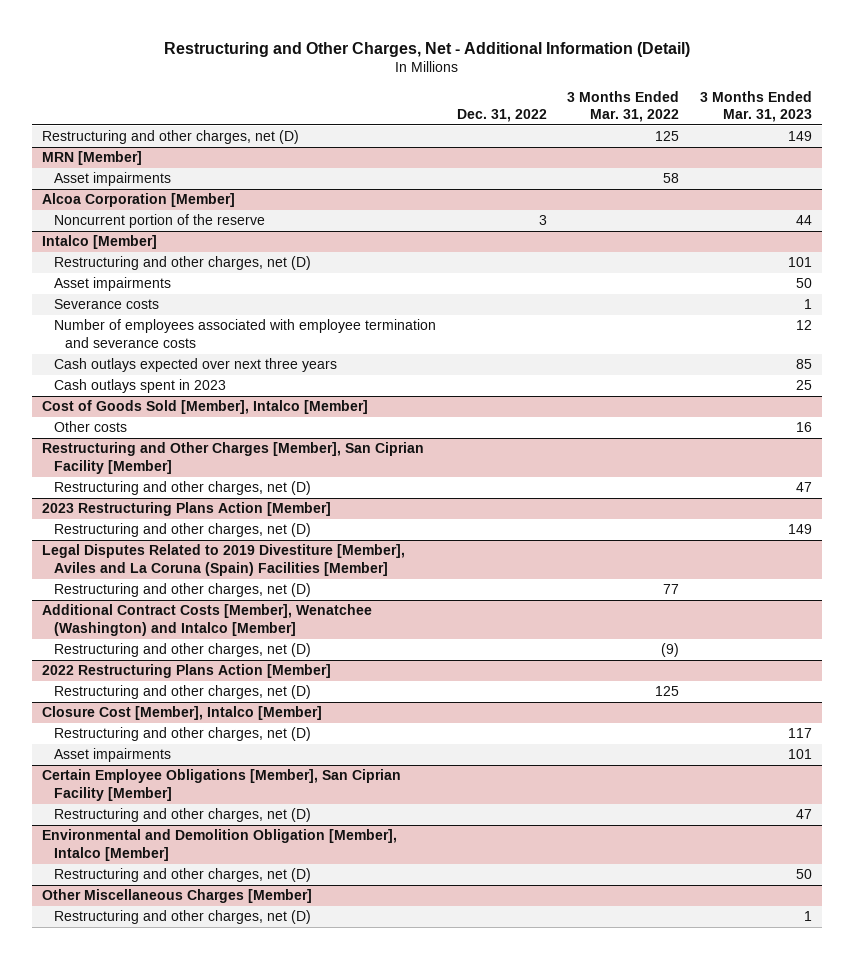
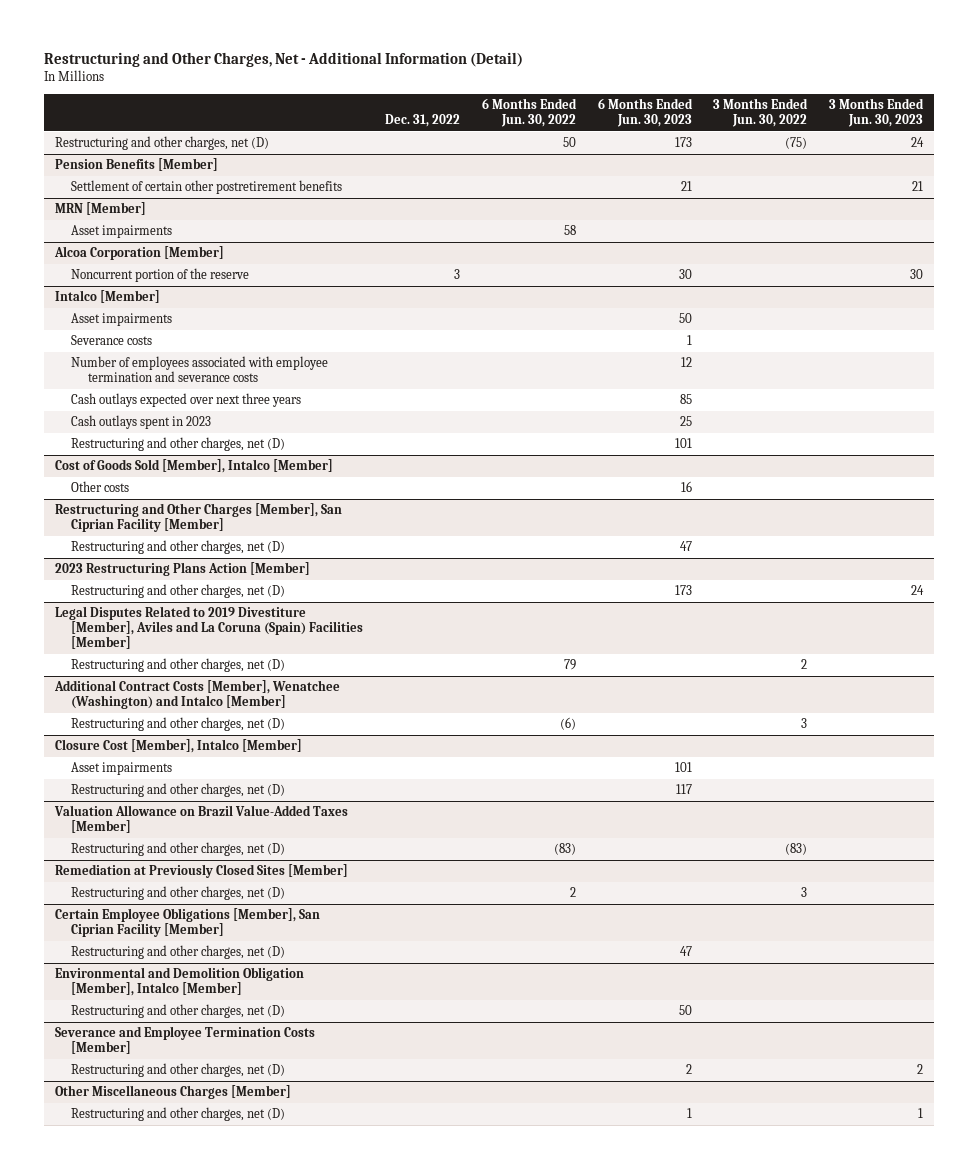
- | Dec. 31, 2022 | 3 Months Ended Mar. 31, 2022 | 3 Months Ended Mar. 31, 2023
+ | Dec. 31, 2022 | 6 Months Ended Jun. 30, 2022 | 6 Months Ended Jun. 30, 2023 | 3 Months Ended Jun. 30, 2022 | 3 Months Ended Jun. 30, 2023
+ Pension Benefits [Member]
+ Settlement of certain other postretirement benefits | | | 21 | | 21
@ Intalco [Member]
moved down: Restructuring and other charges, net (D) | | | 101 | |
- 2022 Restructuring Plans Action [Member]
- Restructuring and other charges, net (D) | | 125 |
@ Closure Cost [Member], Intalco [Member]
moved down: Restructuring and other charges, net (D) | | | 117 | |
+ Valuation Allowance on Brazil Value-Added Taxes [Member]
+ Restructuring and other charges, net (D) | | (83) | | (83) |
+ Remediation at Previously Closed Sites [Member]
+ Restructuring and other charges, net (D) | | 2 | | 3 |
+ Severance and Employee Termination Costs [Member]
+ Restructuring and other charges, net (D) | | | 2 | | 2

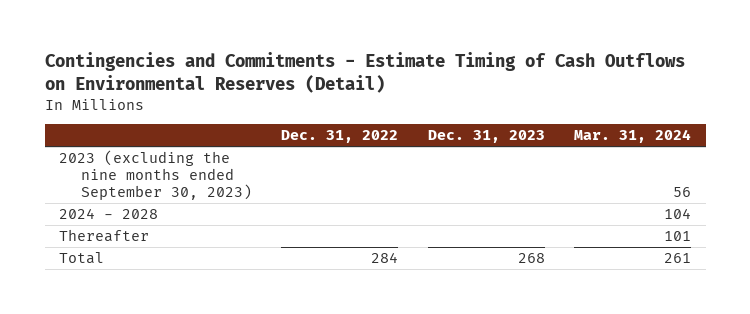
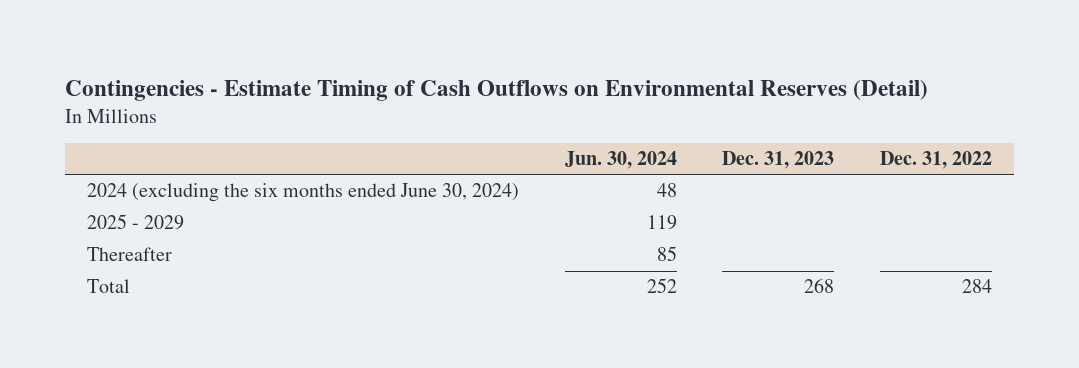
- Contingencies and Commitments - Estimate Timing of Cash Outflows on Environmental Reserves (Detail)
+ Contingencies - Estimate Timing of Cash Outflows on Environmental Reserves (Detail)
- | Dec. 31, 2022 | Dec. 31, 2023 | Mar. 31, 2024
+ | Jun. 30, 2024 | Dec. 31, 2023 | Dec. 31, 2022
- 2023 (excluding the nine months ended September 30, 2023) | | | 56
- 2024 - 2028 | | | 104
+ 2024 (excluding the six months ended June 30, 2024) | 48 | |
+ 2025 - 2029 | 119 | |

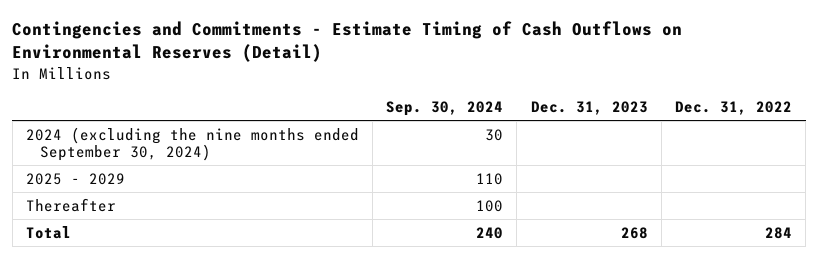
- Contingencies - Estimate Timing of Cash Outflows on Environmental Reserves (Detail)
+ Contingencies and Commitments - Estimate Timing of Cash Outflows on Environmental Reserves (Detail)
- | Jun. 30, 2024 | Dec. 31, 2023 | Dec. 31, 2022
+ | Sep. 30, 2024 | Dec. 31, 2023 | Dec. 31, 2022
- 2024 (excluding the six months ended June 30, 2024) | 48 | |
+ 2024 (excluding the nine months ended September 30, 2024) | 30 | |

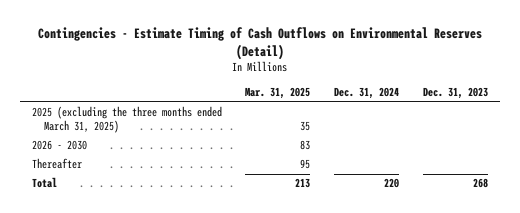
- Contingencies and Commitments - Estimate Timing of Cash Outflows on Environmental Reserves (Detail)
+ Contingencies - Estimate Timing of Cash Outflows on Environmental Reserves (Detail)
- | Sep. 30, 2024 | Dec. 31, 2023 | Dec. 31, 2022
+ | Mar. 31, 2025 | Dec. 31, 2024 | Dec. 31, 2023
- 2024 (excluding the nine months ended September 30, 2024) | 30 | |
- 2025 - 2029 | 110 | |
+ 2025 (excluding the three months ended March 31, 2025) | 35 | |
+ 2026 - 2030 | 83 | |

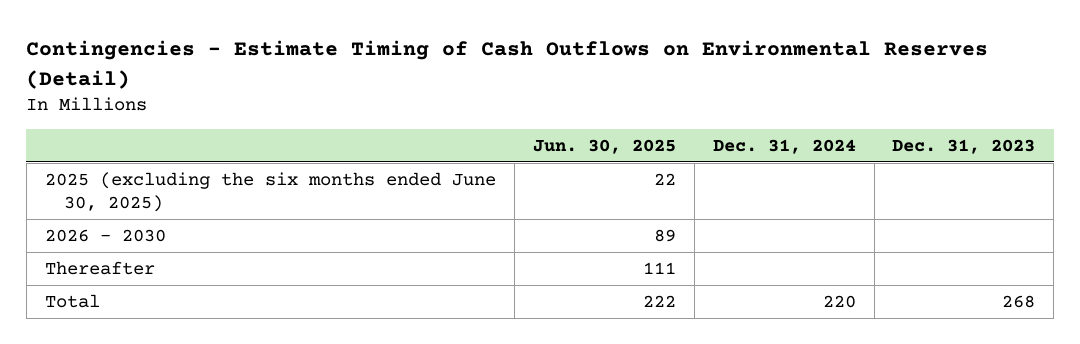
- | Mar. 31, 2025 | Dec. 31, 2024 | Dec. 31, 2023
+ | Jun. 30, 2025 | Dec. 31, 2024 | Dec. 31, 2023
- 2025 (excluding the three months ended March 31, 2025) | 35 | |
+ 2025 (excluding the six months ended June 30, 2025) | 22 | |

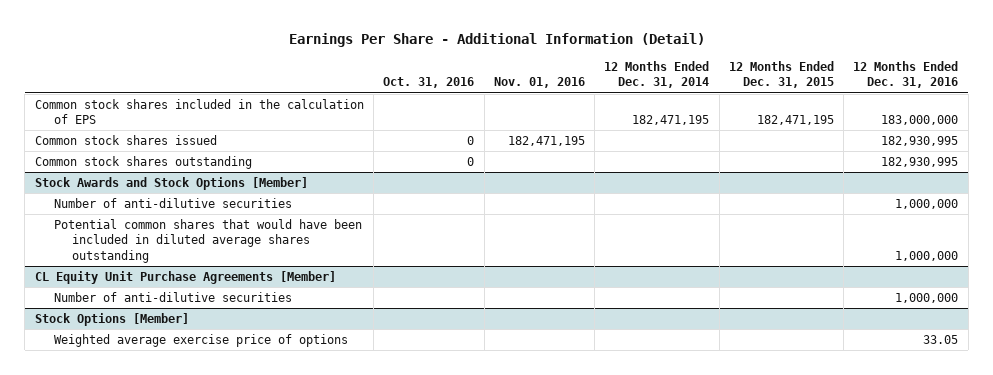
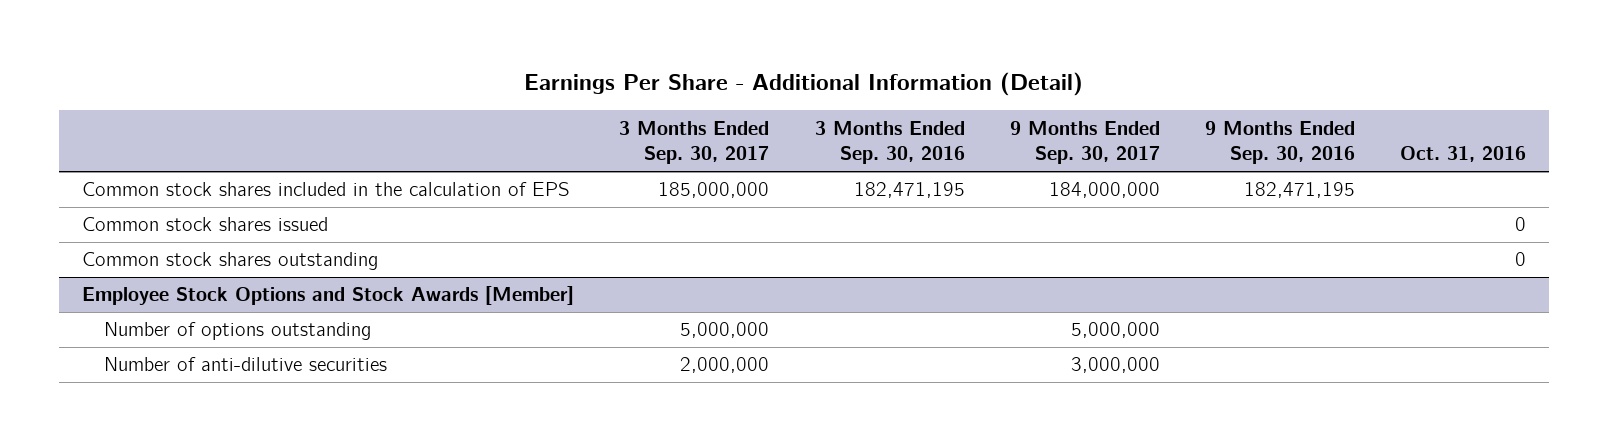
- | Oct. 31, 2016 | Nov. 01, 2016 | 12 Months Ended Dec. 31, 2014 | 12 Months Ended Dec. 31, 2015 | 12 Months Ended Dec. 31, 2016
+ | 3 Months Ended Sep. 30, 2017 | 3 Months Ended Sep. 30, 2016 | 9 Months Ended Sep. 30, 2017 | 9 Months Ended Sep. 30, 2016 | Oct. 31, 2016
- Stock Awards and Stock Options [Member]
+ Employee Stock Options and Stock Awards [Member]
+ Number of options outstanding | 5,000,000 | | 5,000,000 | |
- Potential common shares that would have been included in diluted average shares outstanding | | | | | 1,000,000
- CL Equity Unit Purchase Agreements [Member]
- Number of anti-dilutive securities | | | | | 1,000,000
- Stock Options [Member]
- Weighted average exercise price of options | | | | | 33.05

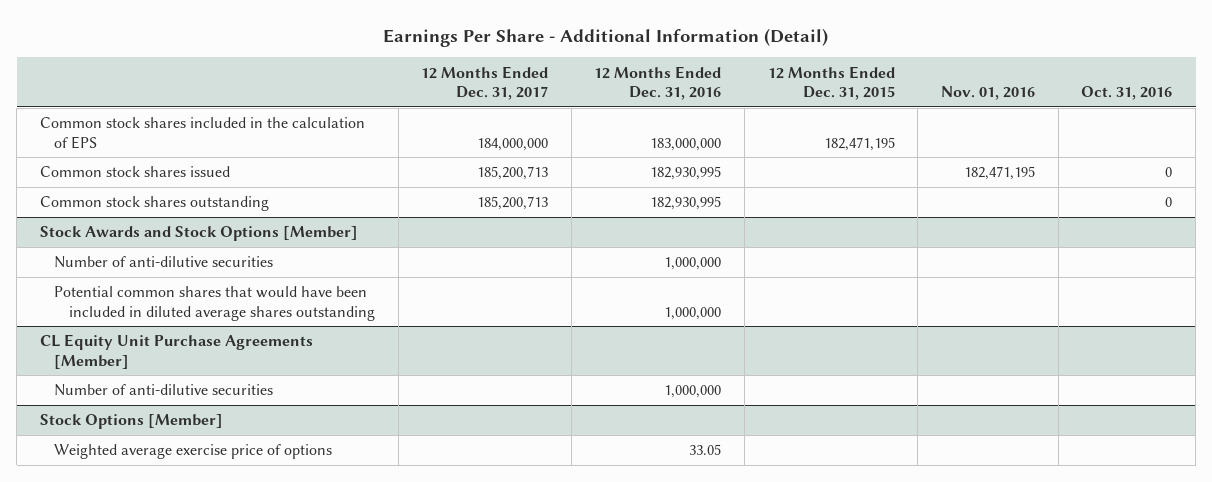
- | 3 Months Ended Sep. 30, 2017 | 3 Months Ended Sep. 30, 2016 | 9 Months Ended Sep. 30, 2017 | 9 Months Ended Sep. 30, 2016 | Oct. 31, 2016
+ | 12 Months Ended Dec. 31, 2017 | 12 Months Ended Dec. 31, 2016 | 12 Months Ended Dec. 31, 2015 | Nov. 01, 2016 | Oct. 31, 2016
- Employee Stock Options and Stock Awards [Member]
- Number of options outstanding | 5,000,000 | | 5,000,000 | |
+ Stock Awards and Stock Options [Member]
+ Potential common shares that would have been included in diluted average shares outstanding | | 1,000,000 | | |
+ CL Equity Unit Purchase Agreements [Member]
+ Number of anti-dilutive securities | | 1,000,000 | | |
+ Stock Options [Member]
+ Weighted average exercise price of options | | 33.05 | | |

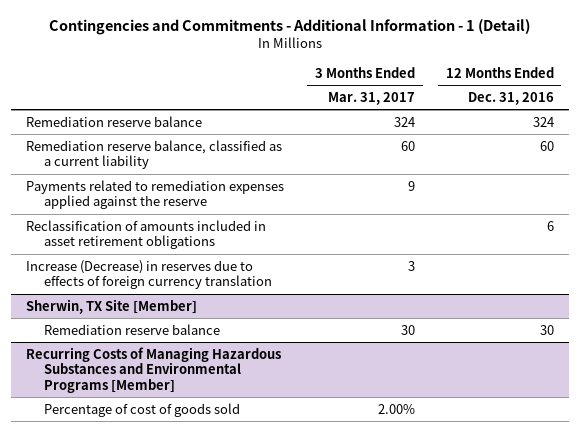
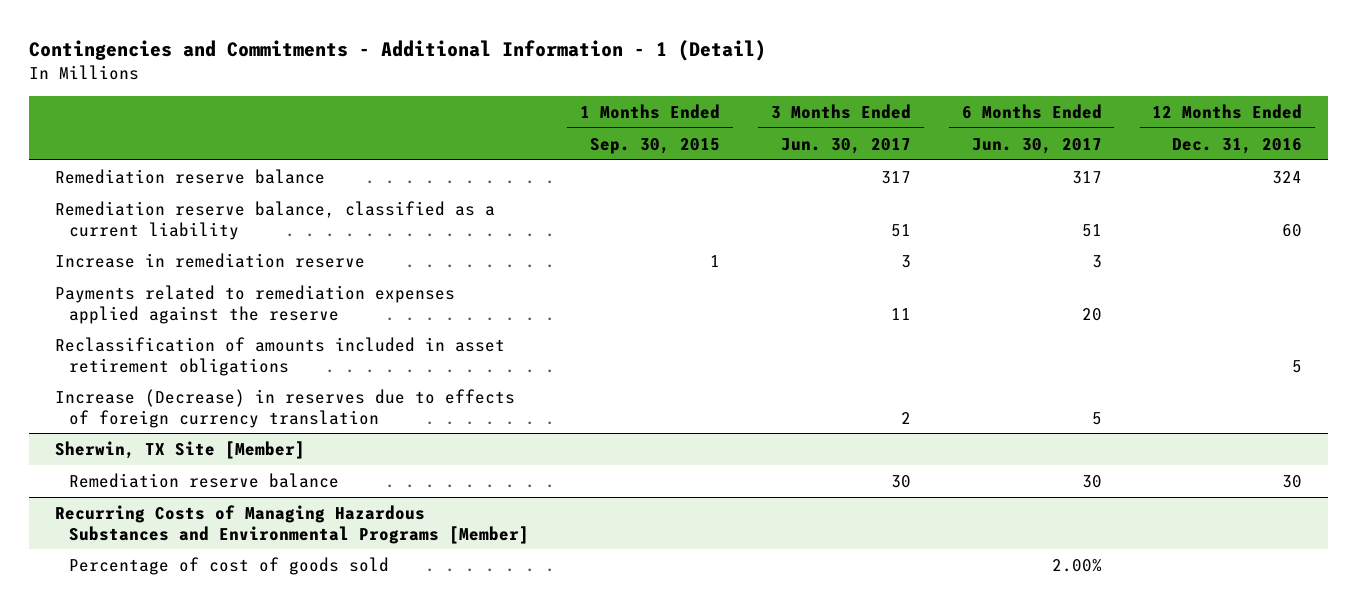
- | 3 Months Ended Mar. 31, 2017 | 12 Months Ended Dec. 31, 2016
+ | 1 Months Ended Sep. 30, 2015 | 3 Months Ended Jun. 30, 2017 | 6 Months Ended Jun. 30, 2017 | 12 Months Ended Dec. 31, 2016
+ Increase in remediation reserve | 1 | 3 | 3 |
- Reclassification of amounts included in asset retirement obligations | | 6
+ Reclassification of amounts included in asset retirement obligations | | | | 5

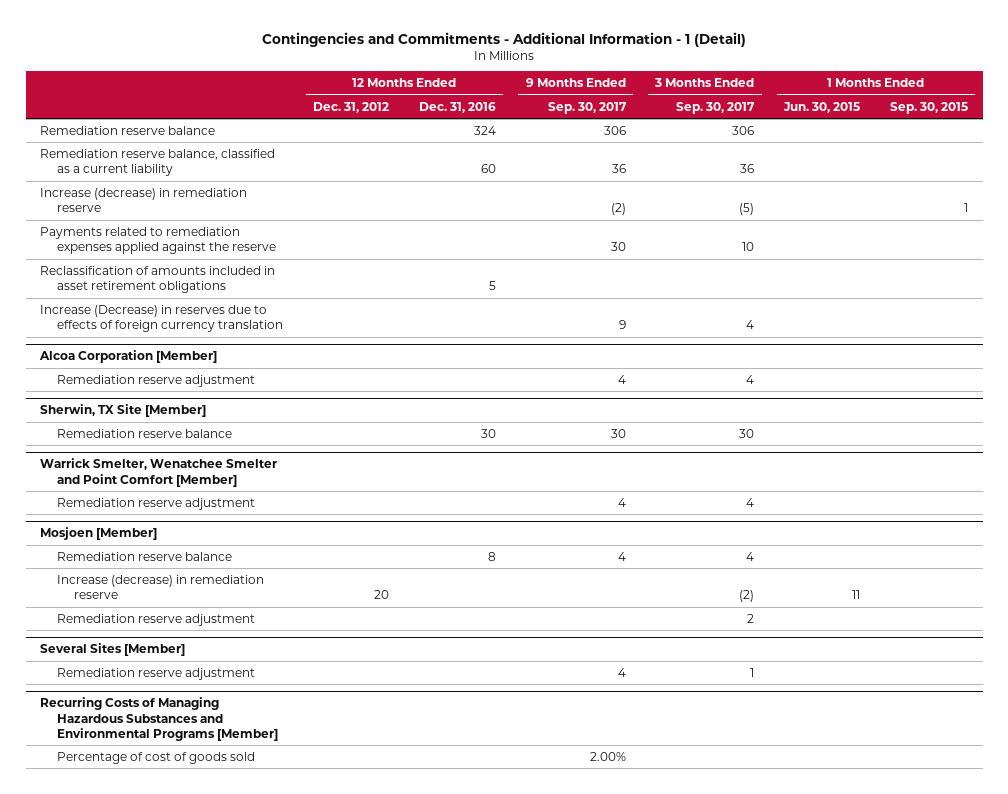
- | 1 Months Ended Sep. 30, 2015 | 3 Months Ended Jun. 30, 2017 | 6 Months Ended Jun. 30, 2017 | 12 Months Ended Dec. 31, 2016
+ | 12 Months Ended Dec. 31, 2012 | 12 Months Ended Dec. 31, 2016 | 9 Months Ended Sep. 30, 2017 | 3 Months Ended Sep. 30, 2017 | 1 Months Ended Jun. 30, 2015 | 1 Months Ended Sep. 30, 2015
- Increase in remediation reserve | 1 | 3 | 3 |
+ Increase (decrease) in remediation reserve | | | (2) | (5) | | 1
+ Alcoa Corporation [Member]
+ Remediation reserve adjustment | | | 4 | 4 | |
+ Warrick Smelter, Wenatchee Smelter and Point Comfort [Member]
+ Remediation reserve adjustment | | | 4 | 4 | |
+ Mosjoen [Member]
+ Remediation reserve balance | | 8 | 4 | 4 | |
+ Increase (decrease) in remediation reserve | 20 | | | (2) | 11 |
+ Remediation reserve adjustment | | | | 2 | |
+ Several Sites [Member]
+ Remediation reserve adjustment | | | 4 | 1 | |

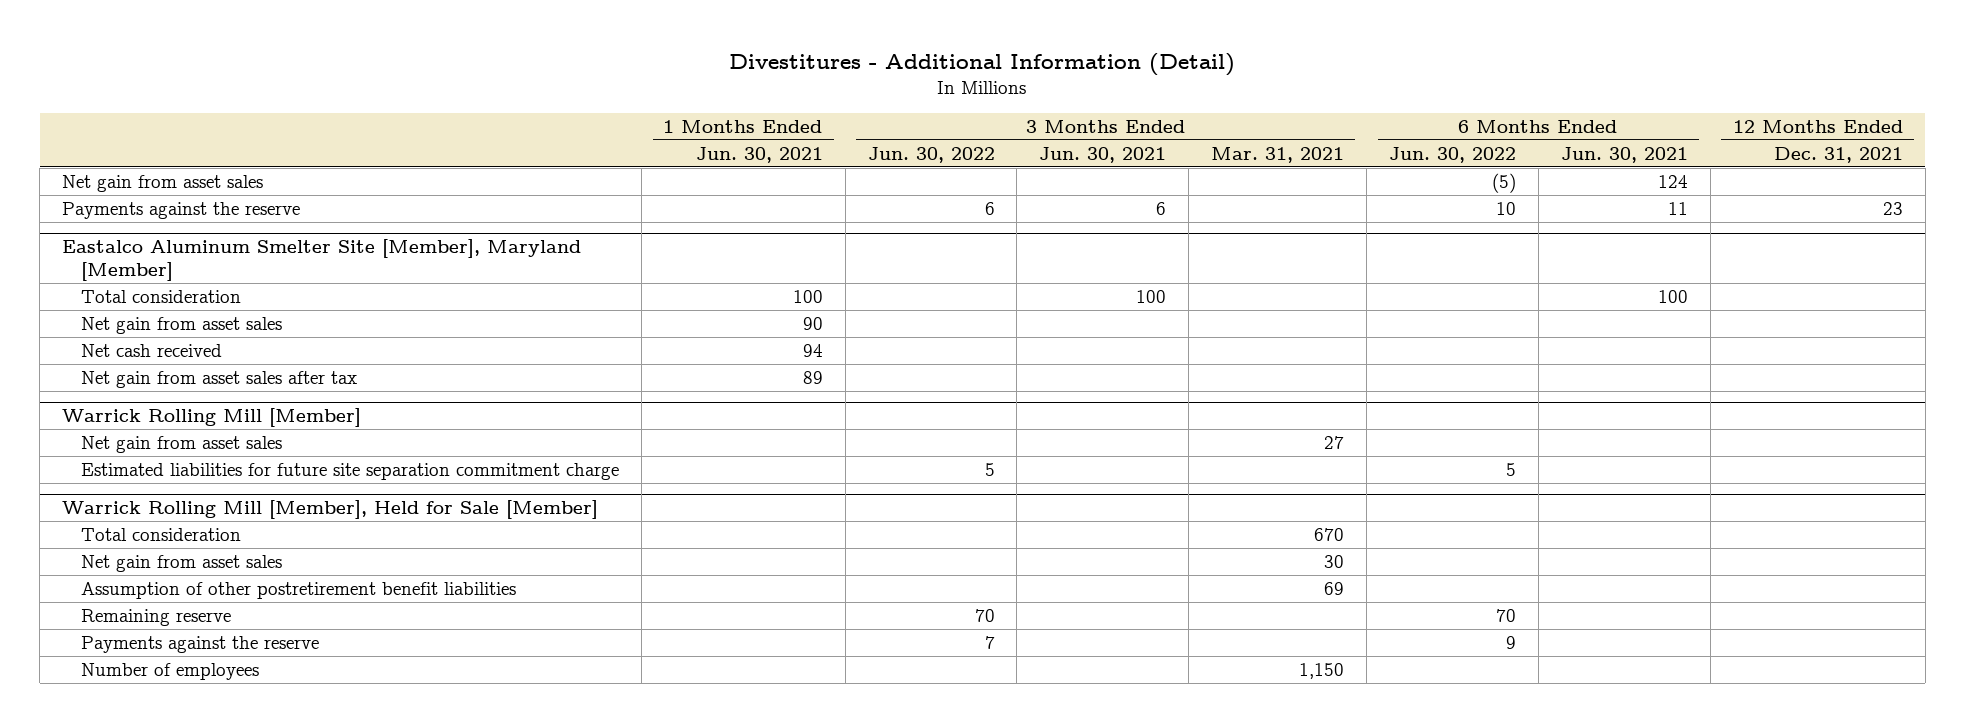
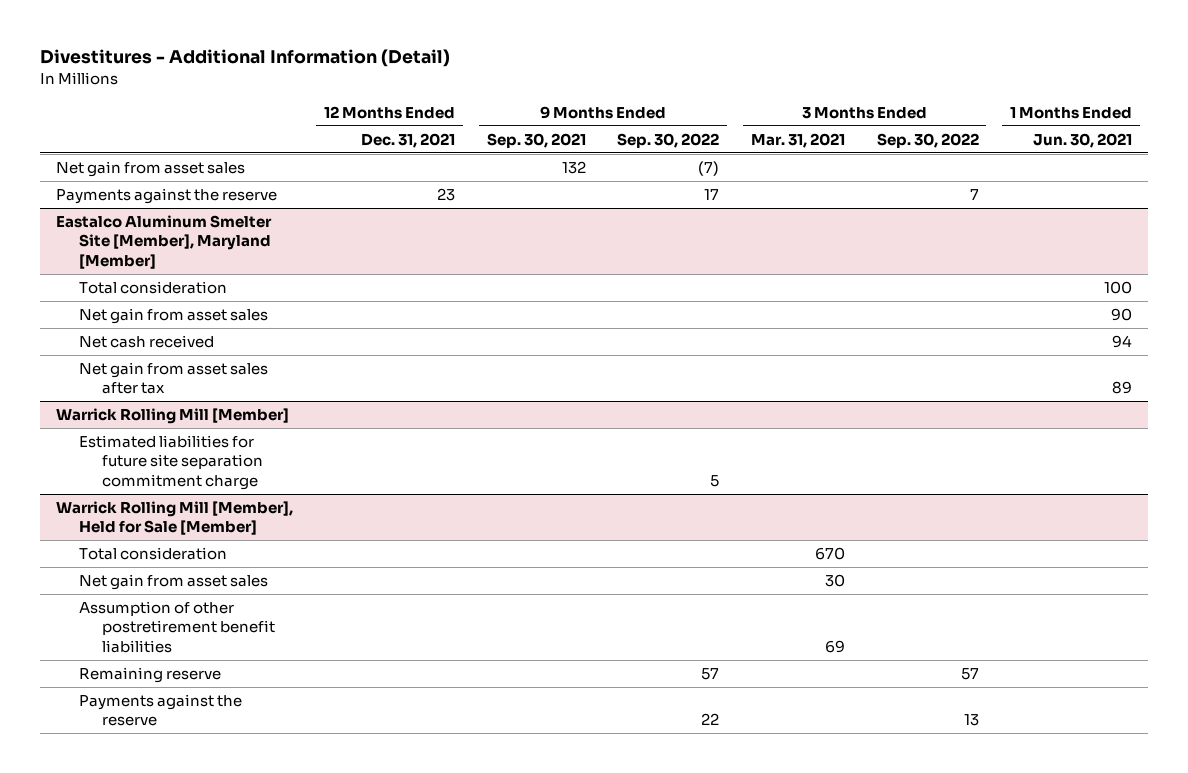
- | 1 Months Ended Jun. 30, 2021 | 3 Months Ended Jun. 30, 2022 | 3 Months Ended Jun. 30, 2021 | 3 Months Ended Mar. 31, 2021 | 6 Months Ended Jun. 30, 2022 | 6 Months Ended Jun. 30, 2021 | 12 Months Ended Dec. 31, 2021
+ | 12 Months Ended Dec. 31, 2021 | 9 Months Ended Sep. 30, 2021 | 9 Months Ended Sep. 30, 2022 | 3 Months Ended Mar. 31, 2021 | 3 Months Ended Sep. 30, 2022 | 1 Months Ended Jun. 30, 2021
@ Warrick Rolling Mill [Member]
- Net gain from asset sales | | | | 27 | | |
@ Warrick Rolling Mill [Member], Held for Sale [Member]
- Number of employees | | | | 1,150 | | |

